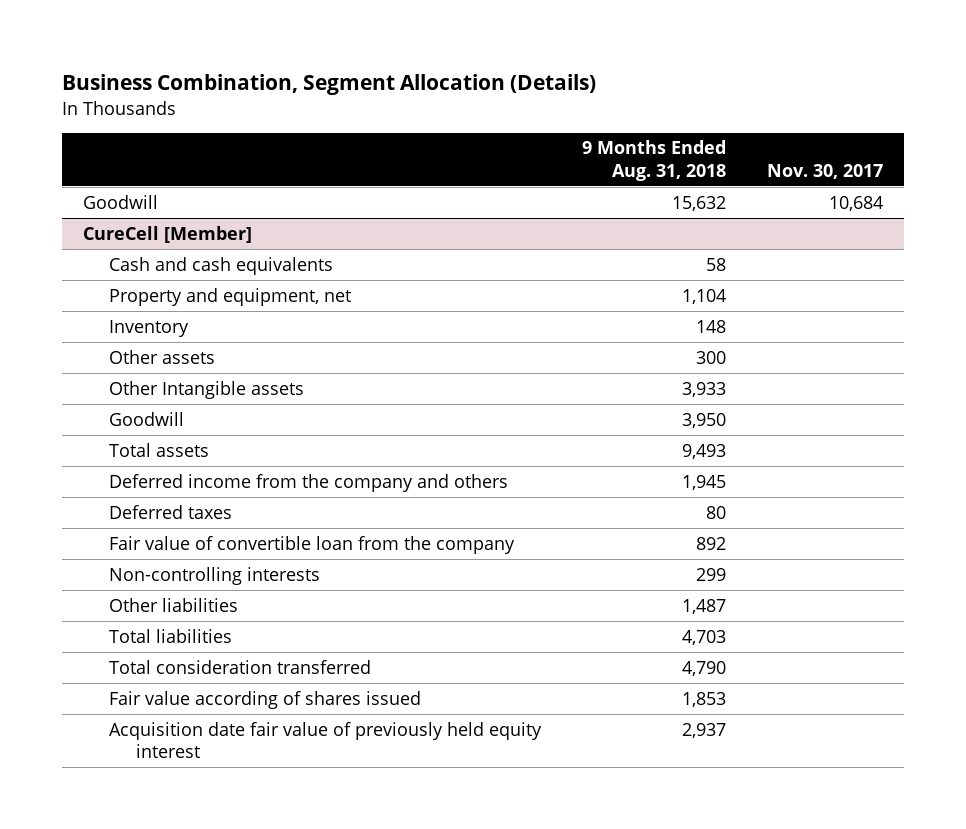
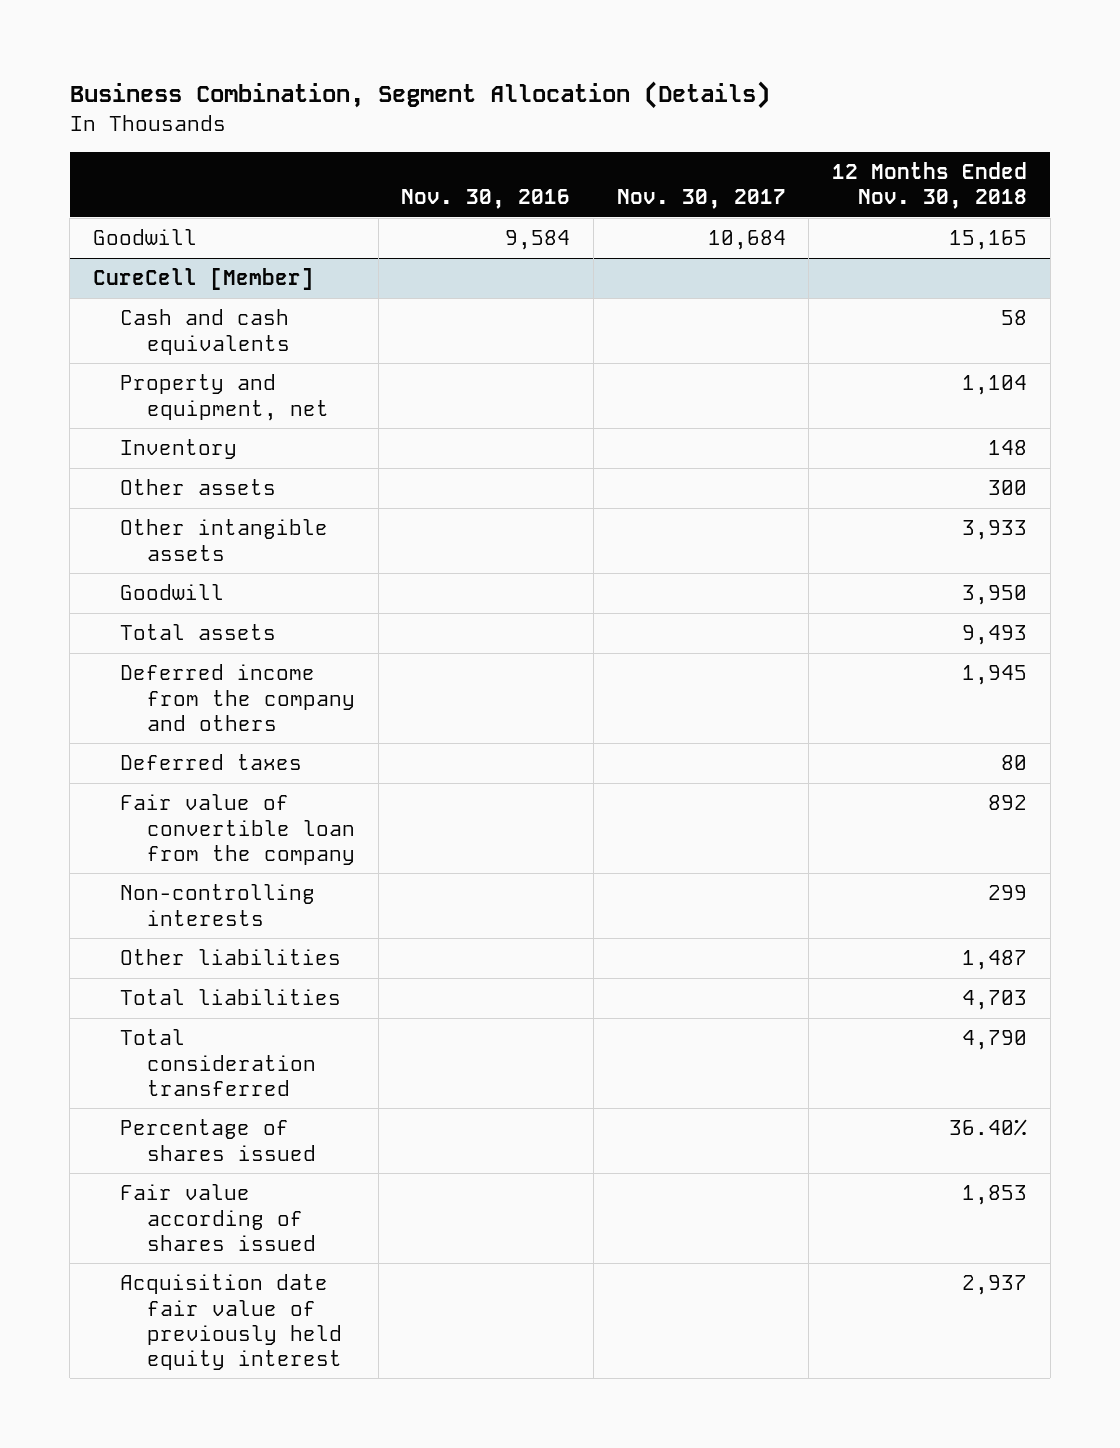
- | 9 Months Ended Aug. 31, 2018 | Nov. 30, 2017
+ | Nov. 30, 2016 | Nov. 30, 2017 | 12 Months Ended Nov. 30, 2018
@ CureCell [Member]
- Other Intangible assets | 3,933 |
+ Other intangible assets | | | 3,933
+ Percentage of shares issued | | | 36.40%

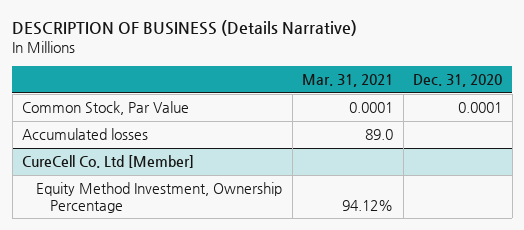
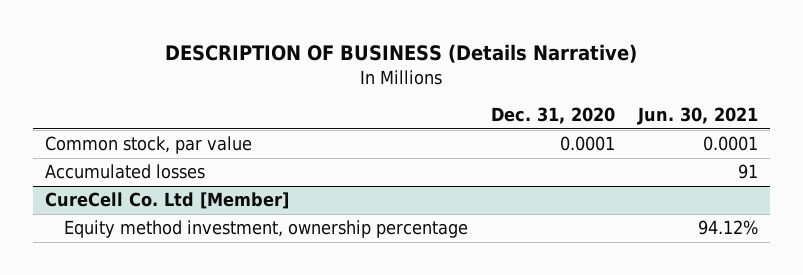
- | Mar. 31, 2021 | Dec. 31, 2020
+ | Dec. 31, 2020 | Jun. 30, 2021
- Common Stock, Par Value | 0.0001 | 0.0001
+ Common stock, par value | 0.0001 | 0.0001
@ CureCell Co. Ltd [Member]
- Equity Method Investment, Ownership Percentage | 94.12% |
+ Equity method investment, ownership percentage | | 94.12%

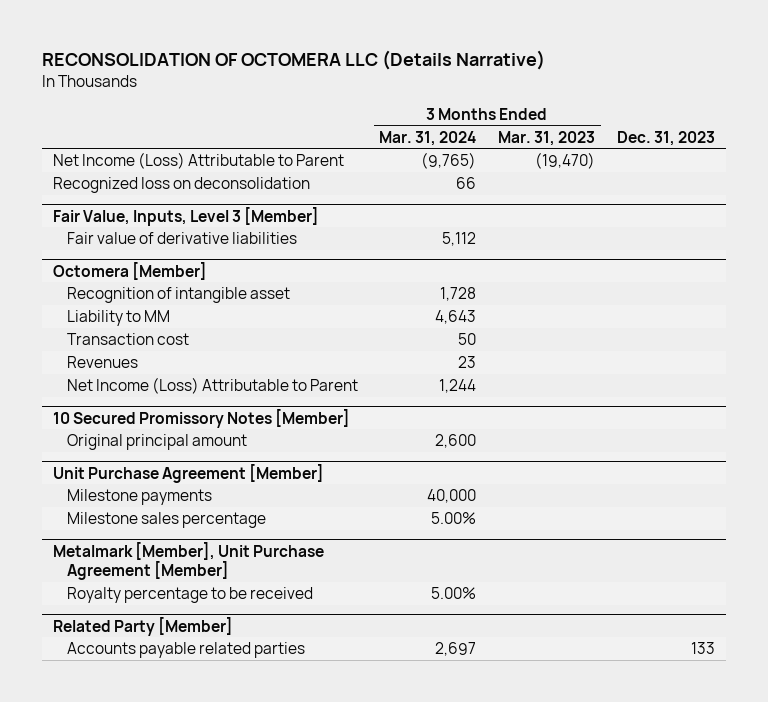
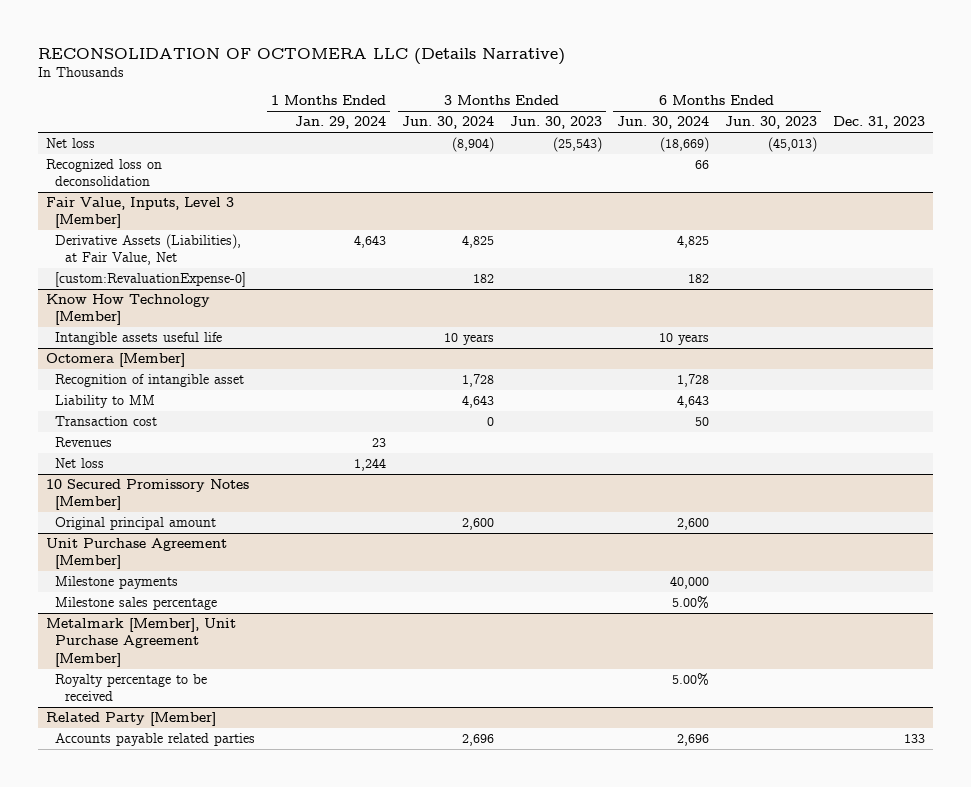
- | 3 Months Ended Mar. 31, 2024 | 3 Months Ended Mar. 31, 2023 | Dec. 31, 2023
+ | 1 Months Ended Jan. 29, 2024 | 3 Months Ended Jun. 30, 2024 | 3 Months Ended Jun. 30, 2023 | 6 Months Ended Jun. 30, 2024 | 6 Months Ended Jun. 30, 2023 | Dec. 31, 2023
- Net Income (Loss) Attributable to Parent | (9,765) | (19,470) |
+ Net loss | | (8,904) | (25,543) | (18,669) | (45,013) |
@ Fair Value, Inputs, Level 3 [Member]
- Fair value of derivative liabilities | 5,112 | |
+ Derivative Assets (Liabilities), at Fair Value, Net | 4,643 | 4,825 | | 4,825 | |
+ [custom:RevaluationExpense-0] | | 182 | | 182 | |
+ Know How Technology [Member]
+ Intangible assets useful life | | 10 years | | 10 years | |
@ Octomera [Member]
- Net Income (Loss) Attributable to Parent | 1,244 | |
+ Net loss | 1,244 | | | | |

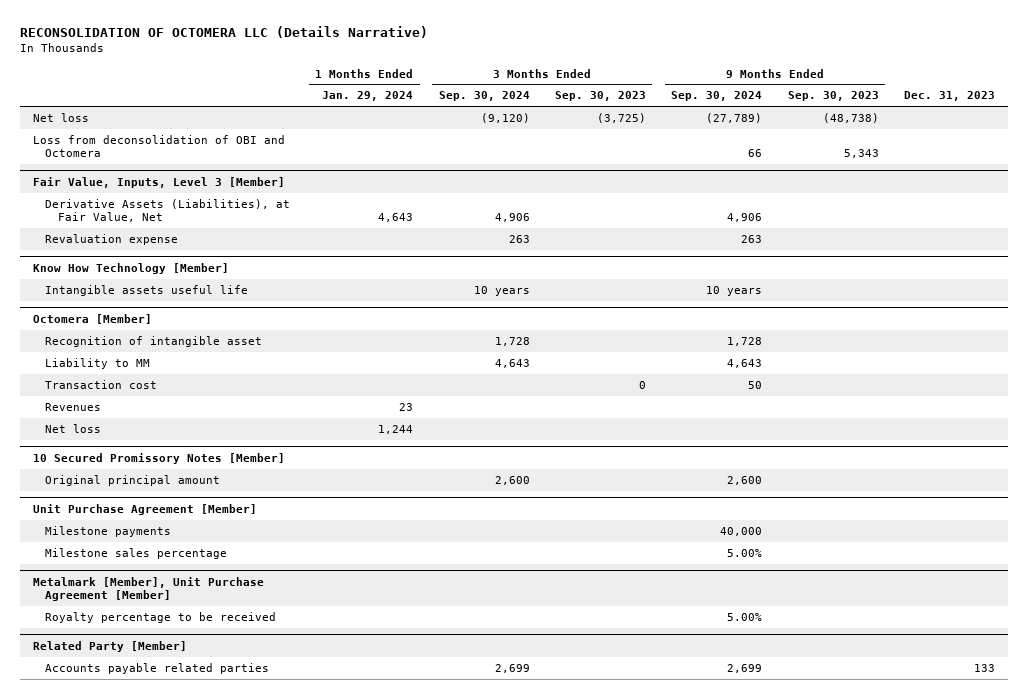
- | 1 Months Ended Jan. 29, 2024 | 3 Months Ended Jun. 30, 2024 | 3 Months Ended Jun. 30, 2023 | 6 Months Ended Jun. 30, 2024 | 6 Months Ended Jun. 30, 2023 | Dec. 31, 2023
+ | 1 Months Ended Jan. 29, 2024 | 3 Months Ended Sep. 30, 2024 | 3 Months Ended Sep. 30, 2023 | 9 Months Ended Sep. 30, 2024 | 9 Months Ended Sep. 30, 2023 | Dec. 31, 2023
- Recognized loss on deconsolidation | | | | 66 | |
+ Loss from deconsolidation of OBI and Octomera | | | | 66 | 5,343 |
@ Fair Value, Inputs, Level 3 [Member]
- [custom:RevaluationExpense-0] | | 182 | | 182 | |
+ Revaluation expense | | 263 | | 263 | |

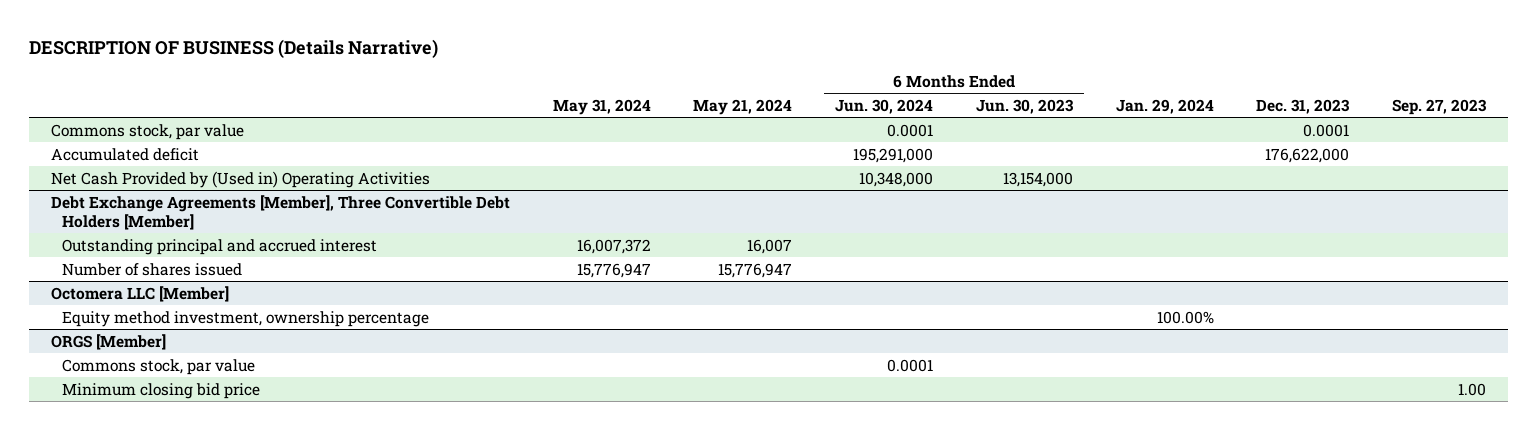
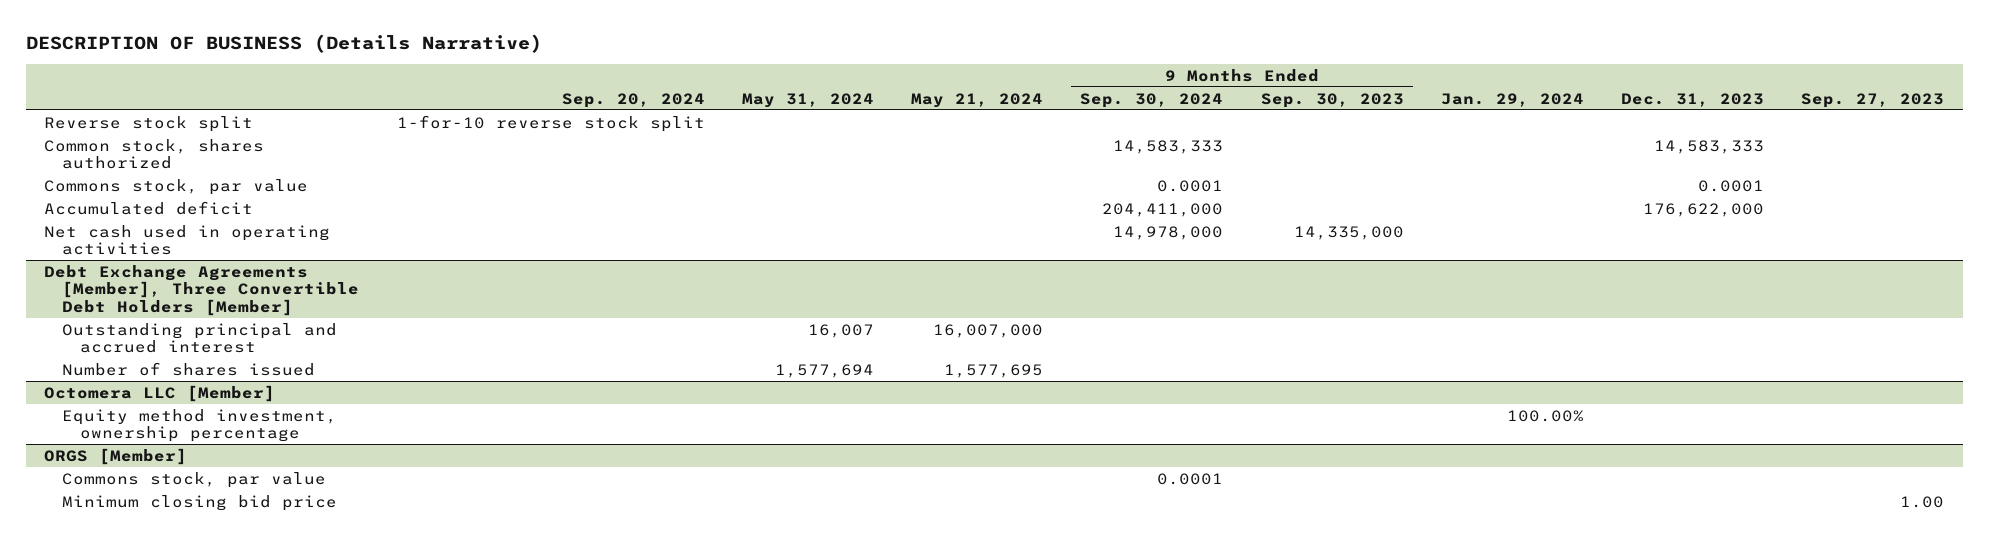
- | May 31, 2024 | May 21, 2024 | 6 Months Ended Jun. 30, 2024 | 6 Months Ended Jun. 30, 2023 | Jan. 29, 2024 | Dec. 31, 2023 | Sep. 27, 2023
+ | Sep. 20, 2024 | May 31, 2024 | May 21, 2024 | 9 Months Ended Sep. 30, 2024 | 9 Months Ended Sep. 30, 2023 | Jan. 29, 2024 | Dec. 31, 2023 | Sep. 27, 2023
+ Reverse stock split | 1-for-10 reverse stock split | | | | | | |
+ Common stock, shares authorized | | | | 14,583,333 | | | 14,583,333 |
- Net Cash Provided by (Used in) Operating Activities | | | 10,348,000 | 13,154,000 | | |
+ Net cash used in operating activities | | | | 14,978,000 | 14,335,000 | | |
@ Debt Exchange Agreements [Member], Three Convertible Debt Holders [Member]
- Outstanding principal and accrued interest | 16,007,372 | 16,007 | | | | |
- Number of shares issued | 15,776,947 | 15,776,947 | | | | |
+ Outstanding principal and accrued interest | | 16,007 | 16,007,000 | | | | |
+ Number of shares issued | | 1,577,694 | 1,577,695 | | | | |

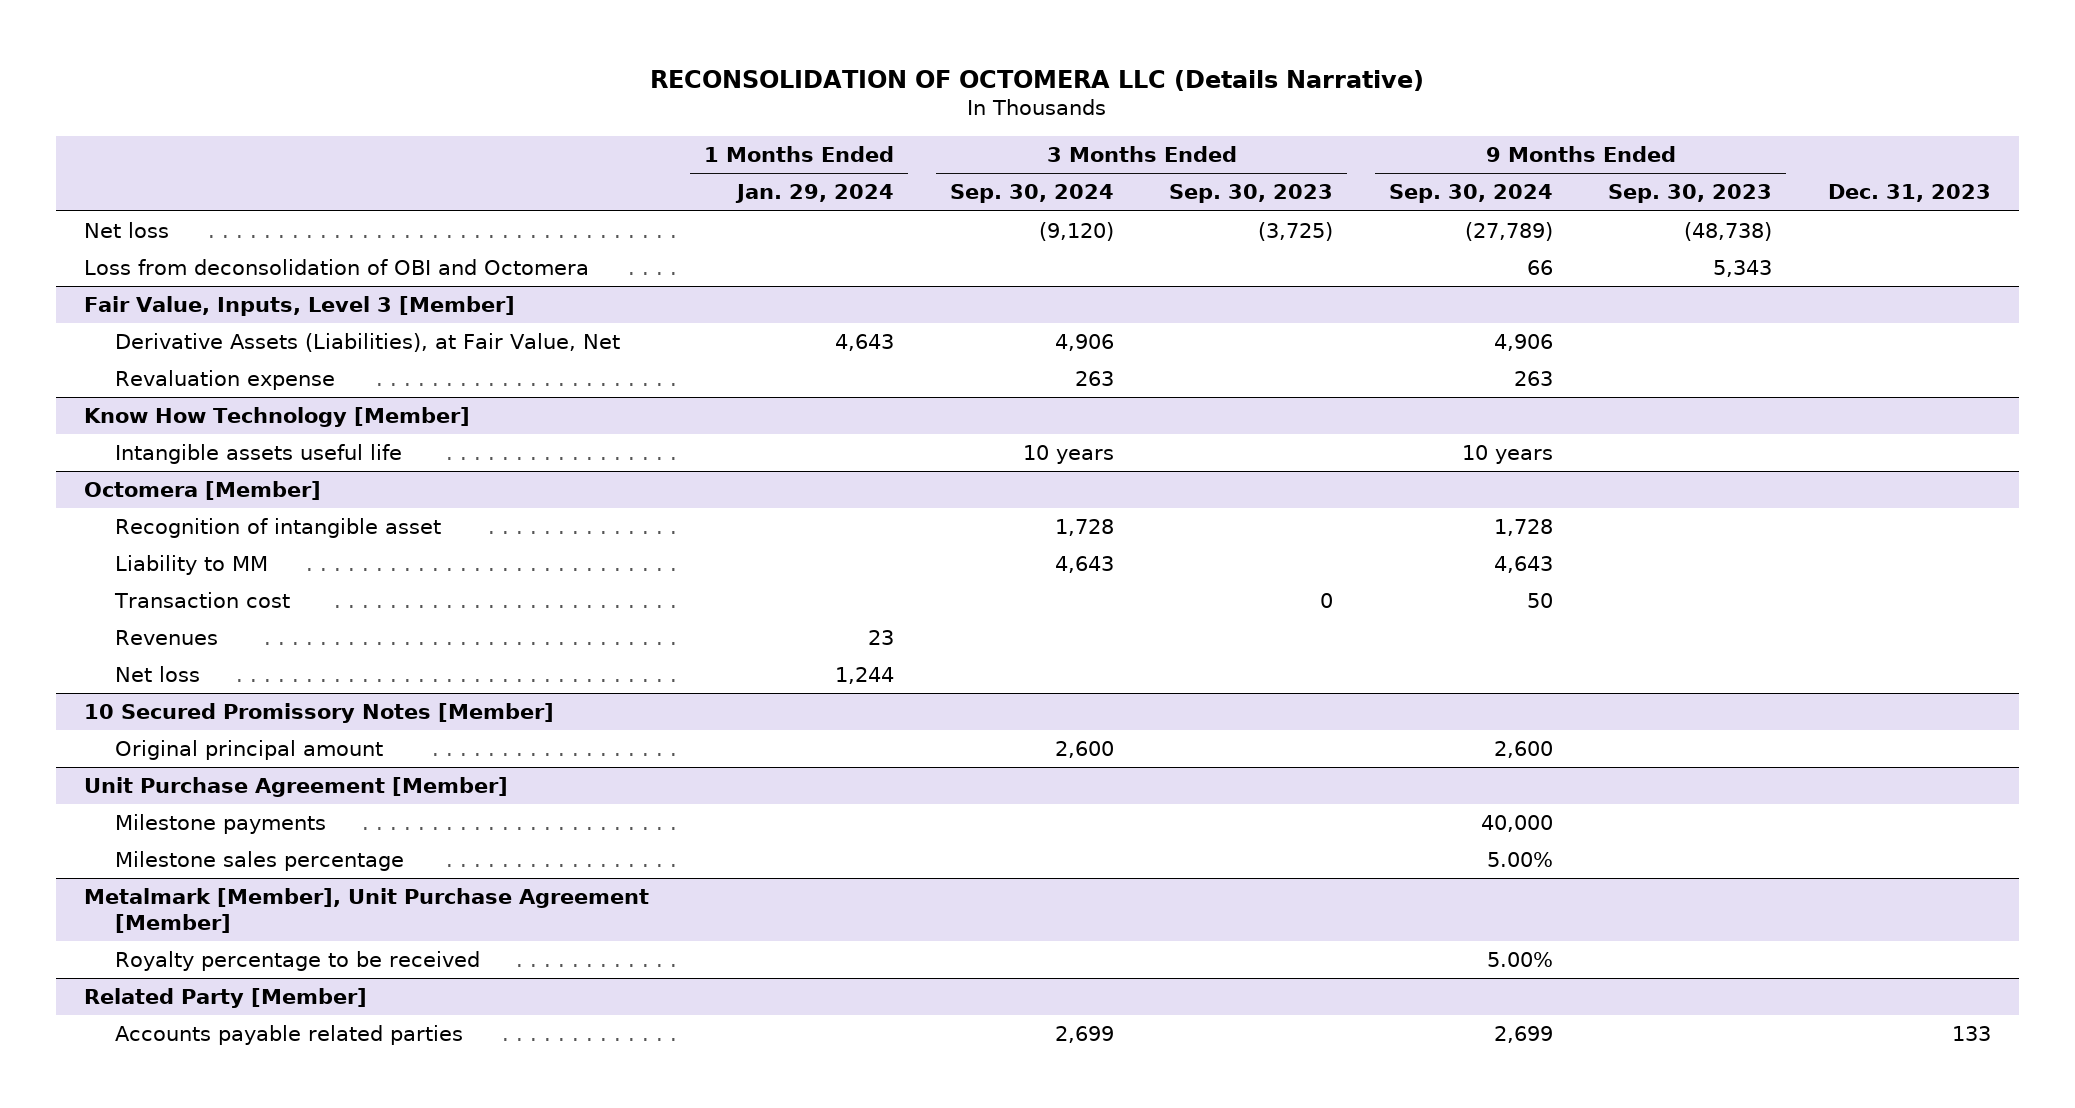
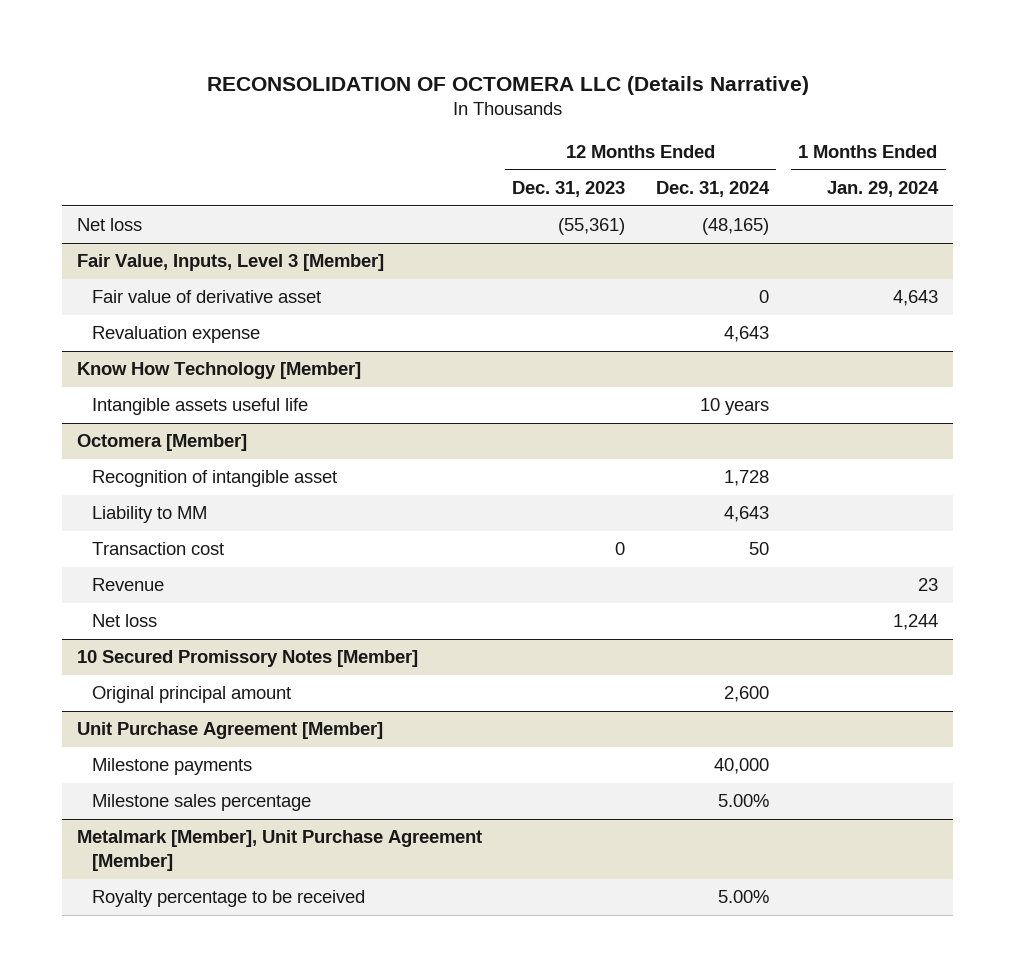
- | 1 Months Ended Jan. 29, 2024 | 3 Months Ended Sep. 30, 2024 | 3 Months Ended Sep. 30, 2023 | 9 Months Ended Sep. 30, 2024 | 9 Months Ended Sep. 30, 2023 | Dec. 31, 2023
+ | 12 Months Ended Dec. 31, 2023 | 12 Months Ended Dec. 31, 2024 | 1 Months Ended Jan. 29, 2024
- Loss from deconsolidation of OBI and Octomera | | | | 66 | 5,343 |
@ Fair Value, Inputs, Level 3 [Member]
- Derivative Assets (Liabilities), at Fair Value, Net | 4,643 | 4,906 | | 4,906 | |
+ Fair value of derivative asset | | 0 | 4,643
@ Octomera [Member]
- Revenues | 23 | | | | |
+ Revenue | | | 23
- Related Party [Member]
- Accounts payable related parties | | 2,699 | | 2,699 | | 133

